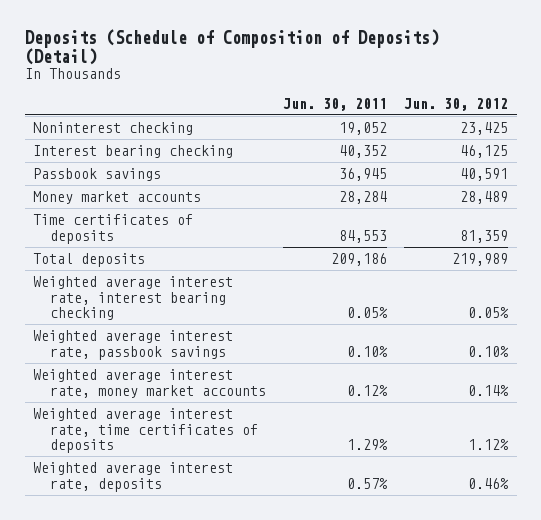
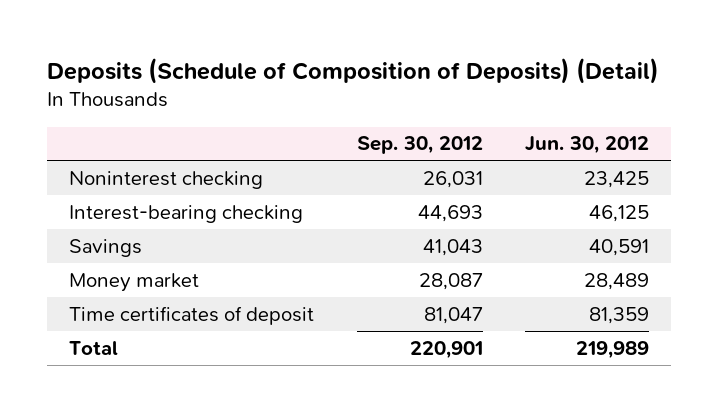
- | Jun. 30, 2011 | Jun. 30, 2012
+ | Sep. 30, 2012 | Jun. 30, 2012
- Interest bearing checking | 40,352 | 46,125
- Passbook savings | 36,945 | 40,591
- Money market accounts | 28,284 | 28,489
- Time certificates of deposits | 84,553 | 81,359
- Total deposits | 209,186 | 219,989
- Weighted average interest rate, interest bearing checking | 0.05% | 0.05%
- Weighted average interest rate, passbook savings | 0.10% | 0.10%
- Weighted average interest rate, money market accounts | 0.12% | 0.14%
- Weighted average interest rate, time certificates of deposits | 1.29% | 1.12%
- Weighted average interest rate, deposits | 0.57% | 0.46%
+ Interest-bearing checking | 44,693 | 46,125
+ Savings | 41,043 | 40,591
+ Money market | 28,087 | 28,489
+ Time certificates of deposit | 81,047 | 81,359
+ Total | 220,901 | 219,989

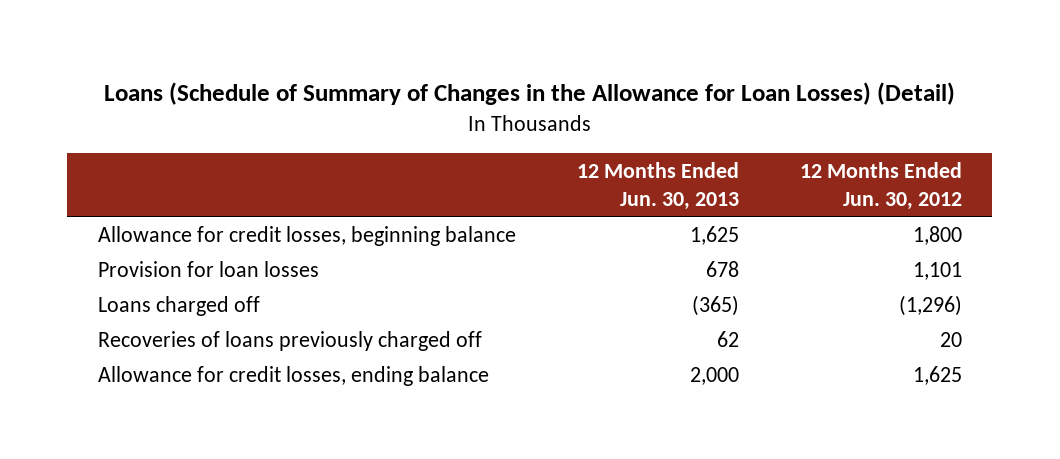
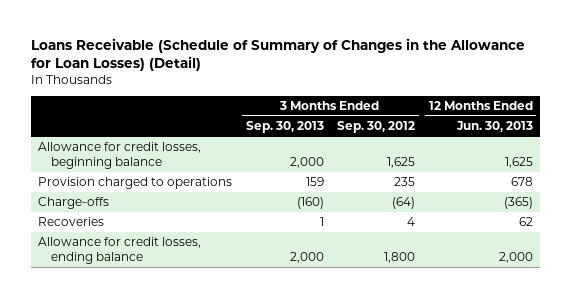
- Loans (Schedule of Summary of Changes in the Allowance for Loan Losses) (Detail)
+ Loans Receivable (Schedule of Summary of Changes in the Allowance for Loan Losses) (Detail)
- | 12 Months Ended Jun. 30, 2013 | 12 Months Ended Jun. 30, 2012
+ | 3 Months Ended Sep. 30, 2013 | 3 Months Ended Sep. 30, 2012 | 12 Months Ended Jun. 30, 2013
- Provision for loan losses | 678 | 1,101
- Loans charged off | (365) | (1,296)
- Recoveries of loans previously charged off | 62 | 20
+ Provision charged to operations | 159 | 235 | 678
+ Charge-offs | (160) | (64) | (365)
+ Recoveries | 1 | 4 | 62

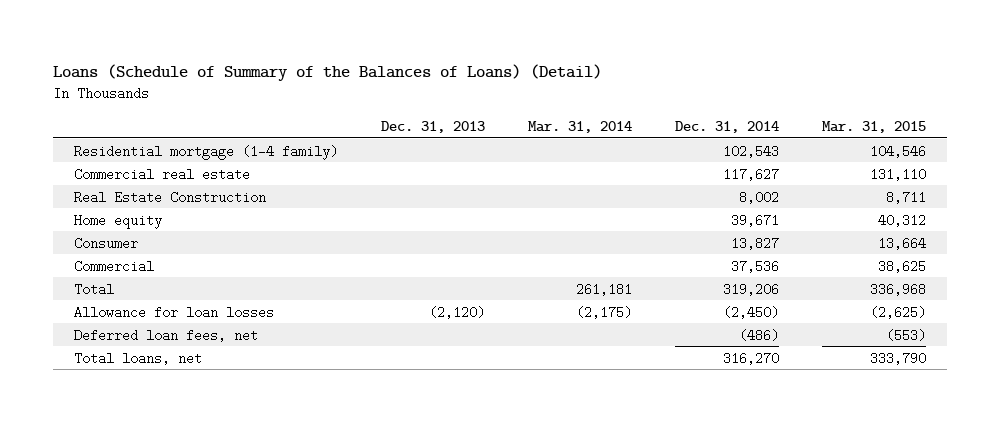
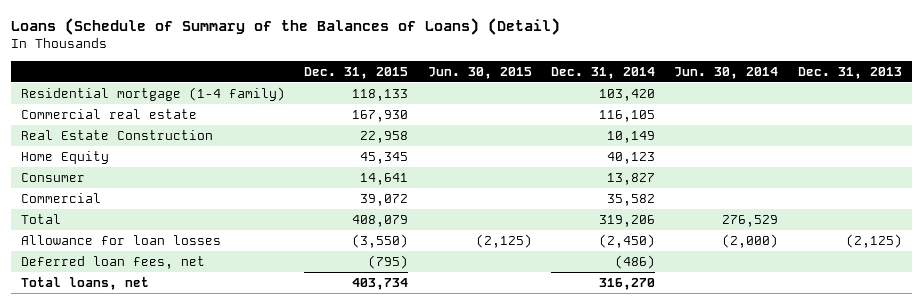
- | Dec. 31, 2013 | Mar. 31, 2014 | Dec. 31, 2014 | Mar. 31, 2015
+ | Dec. 31, 2015 | Jun. 30, 2015 | Dec. 31, 2014 | Jun. 30, 2014 | Dec. 31, 2013
- Residential mortgage (1-4 family) | | | 102,543 | 104,546
- Commercial real estate | | | 117,627 | 131,110
- Real Estate Construction | | | 8,002 | 8,711
- Home equity | | | 39,671 | 40,312
+ Residential mortgage (1-4 family) | 118,133 | | 103,420 | |
+ Commercial real estate | 167,930 | | 116,105 | |
+ Real Estate Construction | 22,958 | | 10,149 | |
+ Home Equity | 45,345 | | 40,123 | |
- Commercial | | | 37,536 | 38,625
+ Commercial | 39,072 | | 35,582 | |
- Allowance for loan losses | (2,120) | (2,175) | (2,450) | (2,625)
+ Allowance for loan losses | (3,550) | (2,125) | (2,450) | (2,000) | (2,125)

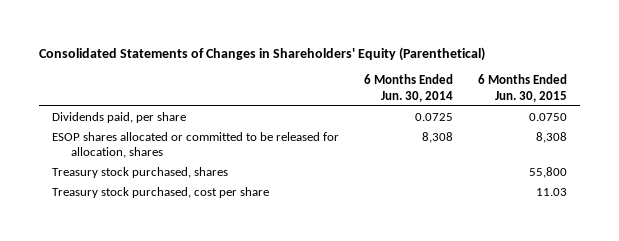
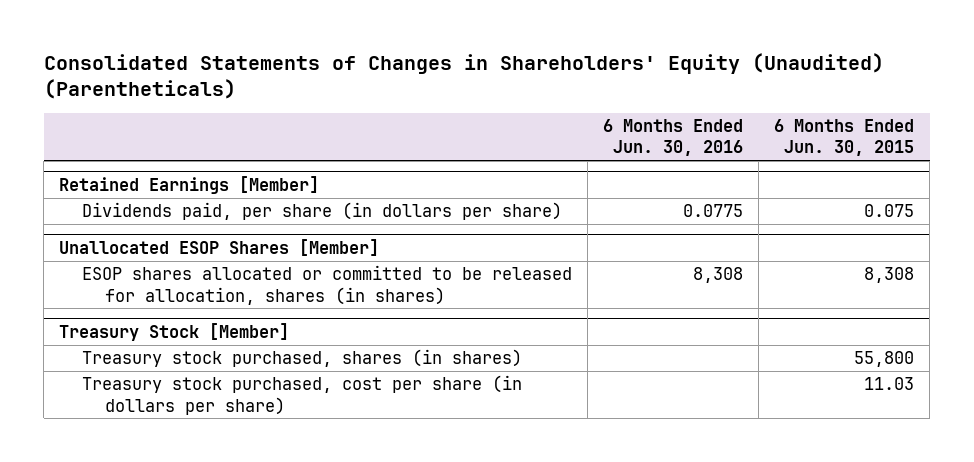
- Consolidated Statements of Changes in Shareholders' Equity (Parenthetical)
+ Consolidated Statements of Changes in Shareholders' Equity (Unaudited) (Parentheticals)
- | 6 Months Ended Jun. 30, 2014 | 6 Months Ended Jun. 30, 2015
+ | 6 Months Ended Jun. 30, 2016 | 6 Months Ended Jun. 30, 2015
- Dividends paid, per share | 0.0725 | 0.0750
- ESOP shares allocated or committed to be released for allocation, shares | 8,308 | 8,308
- Treasury stock purchased, shares | | 55,800
- Treasury stock purchased, cost per share | | 11.03
+ Retained Earnings [Member]
+ Dividends paid, per share (in dollars per share) | 0.0775 | 0.075
+ Unallocated ESOP Shares [Member]
+ ESOP shares allocated or committed to be released for allocation, shares (in shares) | 8,308 | 8,308
+ Treasury Stock [Member]
+ Treasury stock purchased, shares (in shares) | | 55,800
+ Treasury stock purchased, cost per share (in dollars per share) | | 11.03

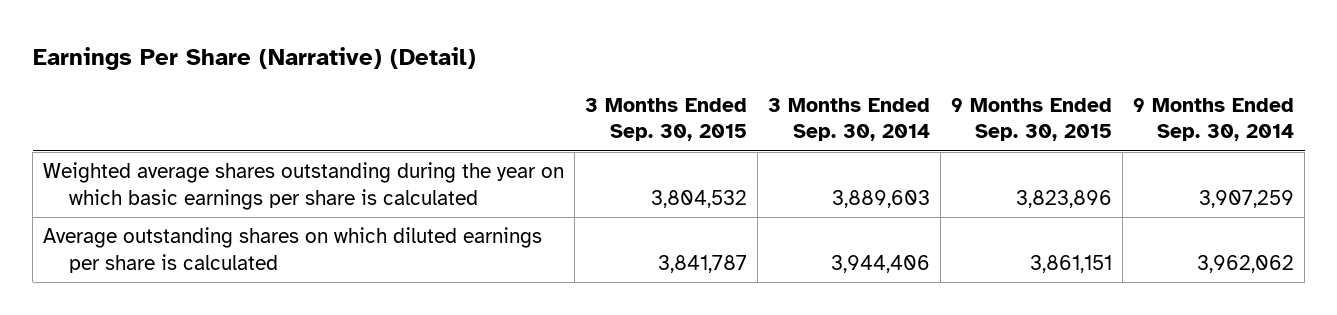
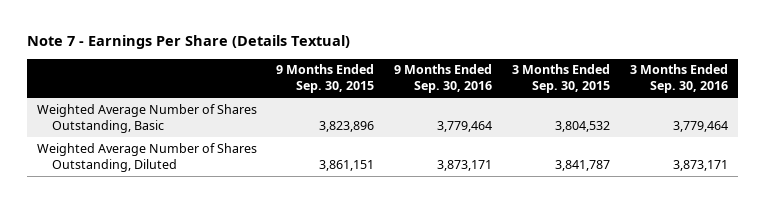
- Earnings Per Share (Narrative) (Detail)
+ Note 7 - Earnings Per Share (Details Textual)
- | 3 Months Ended Sep. 30, 2015 | 3 Months Ended Sep. 30, 2014 | 9 Months Ended Sep. 30, 2015 | 9 Months Ended Sep. 30, 2014
+ | 9 Months Ended Sep. 30, 2015 | 9 Months Ended Sep. 30, 2016 | 3 Months Ended Sep. 30, 2015 | 3 Months Ended Sep. 30, 2016
- Weighted average shares outstanding during the year on which basic earnings per share is calculated | 3,804,532 | 3,889,603 | 3,823,896 | 3,907,259
- Average outstanding shares on which diluted earnings per share is calculated | 3,841,787 | 3,944,406 | 3,861,151 | 3,962,062
+ Weighted Average Number of Shares Outstanding, Basic | 3,823,896 | 3,779,464 | 3,804,532 | 3,779,464
+ Weighted Average Number of Shares Outstanding, Diluted | 3,861,151 | 3,873,171 | 3,841,787 | 3,873,171

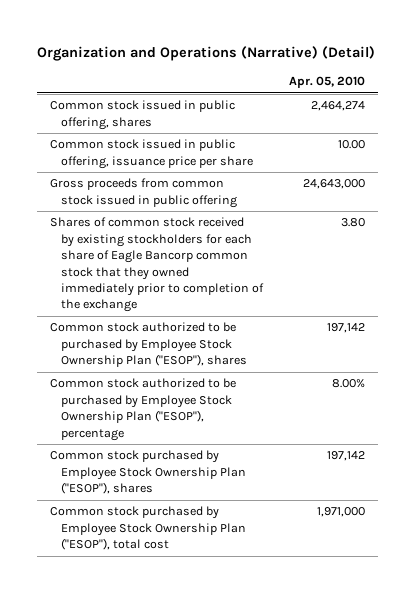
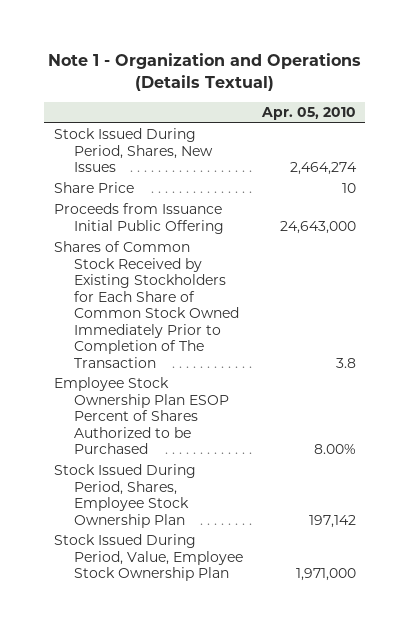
- Organization and Operations (Narrative) (Detail)
+ Note 1 - Organization and Operations (Details Textual)
- Common stock issued in public offering, shares | 2,464,274
- Common stock issued in public offering, issuance price per share | 10.00
- Gross proceeds from common stock issued in public offering | 24,643,000
- Shares of common stock received by existing stockholders for each share of Eagle Bancorp common stock that they owned immediately prior to completion of the exchange | 3.80
- Common stock authorized to be purchased by Employee Stock Ownership Plan ("ESOP"), shares | 197,142
- Common stock authorized to be purchased by Employee Stock Ownership Plan ("ESOP"), percentage | 8.00%
- Common stock purchased by Employee Stock Ownership Plan ("ESOP"), shares | 197,142
- Common stock purchased by Employee Stock Ownership Plan ("ESOP"), total cost | 1,971,000
+ Stock Issued During Period, Shares, New Issues | 2,464,274
+ Share Price | 10
+ Proceeds from Issuance Initial Public Offering | 24,643,000
+ Shares of Common Stock Received by Existing Stockholders for Each Share of Common Stock Owned Immediately Prior to Completion of The Transaction | 3.8
+ Employee Stock Ownership Plan ESOP Percent of Shares Authorized to be Purchased | 8.00%
+ Stock Issued During Period, Shares, Employee Stock Ownership Plan | 197,142
+ Stock Issued During Period, Value, Employee Stock Ownership Plan | 1,971,000

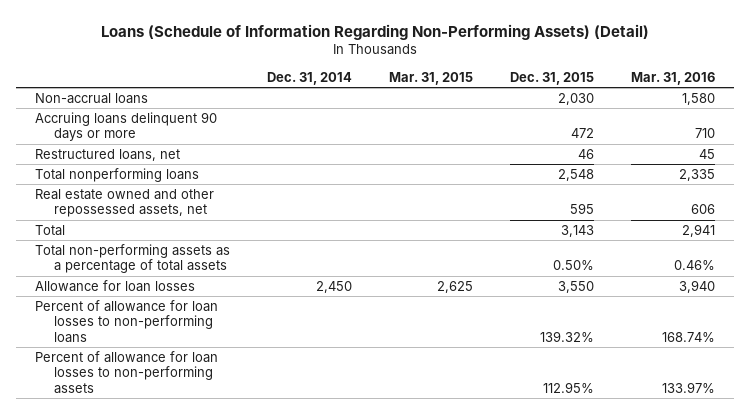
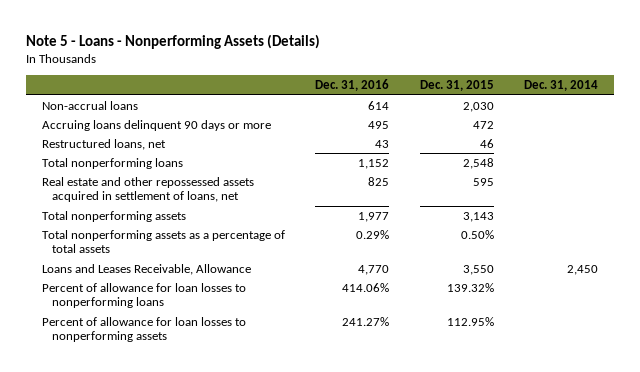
- Loans (Schedule of Information Regarding Non-Performing Assets) (Detail)
+ Note 5 - Loans - Nonperforming Assets (Details)
- | Dec. 31, 2014 | Mar. 31, 2015 | Dec. 31, 2015 | Mar. 31, 2016
+ | Dec. 31, 2016 | Dec. 31, 2015 | Dec. 31, 2014
- Real estate owned and other repossessed assets, net | | | 595 | 606
- Total | | | 3,143 | 2,941
- Total non-performing assets as a percentage of total assets | | | 0.50% | 0.46%
- Allowance for loan losses | 2,450 | 2,625 | 3,550 | 3,940
- Percent of allowance for loan losses to non-performing loans | | | 139.32% | 168.74%
- Percent of allowance for loan losses to non-performing assets | | | 112.95% | 133.97%
+ Real estate and other repossessed assets acquired in settlement of loans, net | 825 | 595 |
+ Total nonperforming assets | 1,977 | 3,143 |
+ Total nonperforming assets as a percentage of total assets | 0.29% | 0.50% |
+ Loans and Leases Receivable, Allowance | 4,770 | 3,550 | 2,450
+ Percent of allowance for loan losses to nonperforming loans | 414.06% | 139.32% |
+ Percent of allowance for loan losses to nonperforming assets | 241.27% | 112.95% |

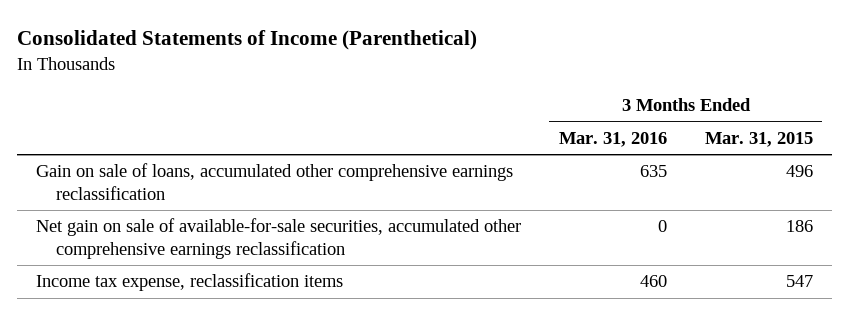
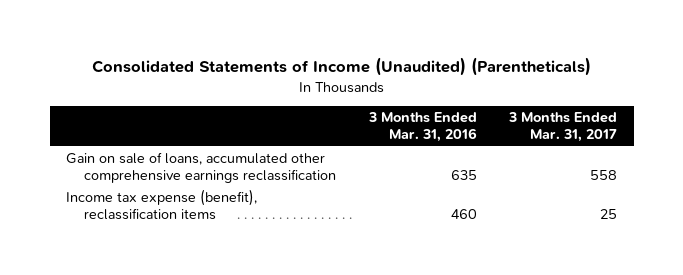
- Consolidated Statements of Income (Parenthetical)
+ Consolidated Statements of Income (Unaudited) (Parentheticals)
- | 3 Months Ended Mar. 31, 2016 | 3 Months Ended Mar. 31, 2015
+ | 3 Months Ended Mar. 31, 2016 | 3 Months Ended Mar. 31, 2017
- Net gain on sale of available-for-sale securities, accumulated other comprehensive earnings reclassification | 0 | 186
- Income tax expense, reclassification items | 460 | 547
+ Income tax expense (benefit), reclassification items | 460 | 25

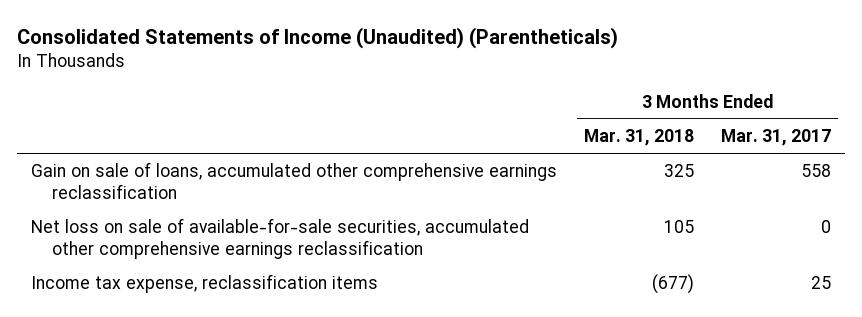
- | 3 Months Ended Mar. 31, 2016 | 3 Months Ended Mar. 31, 2017
+ | 3 Months Ended Mar. 31, 2018 | 3 Months Ended Mar. 31, 2017
- Income tax expense (benefit), reclassification items | 460 | 25
+ Net loss on sale of available-for-sale securities, accumulated other comprehensive earnings reclassification | 105 | 0
+ Income tax expense, reclassification items | (677) | 25

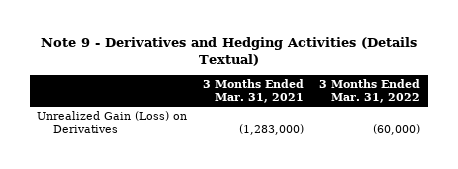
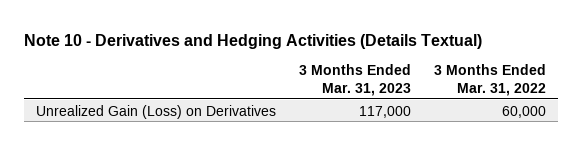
- Note 9 - Derivatives and Hedging Activities (Details Textual)
+ Note 10 - Derivatives and Hedging Activities (Details Textual)
- | 3 Months Ended Mar. 31, 2021 | 3 Months Ended Mar. 31, 2022
+ | 3 Months Ended Mar. 31, 2023 | 3 Months Ended Mar. 31, 2022
- Unrealized Gain (Loss) on Derivatives | (1,283,000) | (60,000)
+ Unrealized Gain (Loss) on Derivatives | 117,000 | 60,000

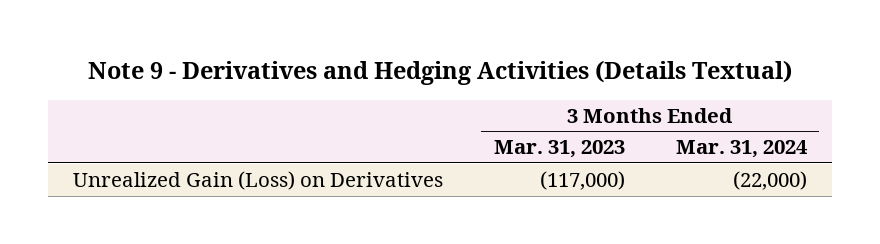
- Note 10 - Derivatives and Hedging Activities (Details Textual)
+ Note 9 - Derivatives and Hedging Activities (Details Textual)
- | 3 Months Ended Mar. 31, 2023 | 3 Months Ended Mar. 31, 2022
+ | 3 Months Ended Mar. 31, 2023 | 3 Months Ended Mar. 31, 2024
- Unrealized Gain (Loss) on Derivatives | 117,000 | 60,000
+ Unrealized Gain (Loss) on Derivatives | (117,000) | (22,000)

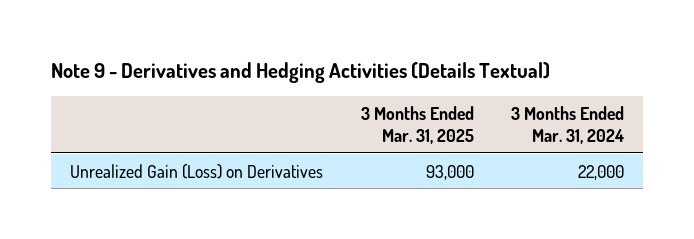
- | 3 Months Ended Mar. 31, 2023 | 3 Months Ended Mar. 31, 2024
+ | 3 Months Ended Mar. 31, 2025 | 3 Months Ended Mar. 31, 2024
- Unrealized Gain (Loss) on Derivatives | (117,000) | (22,000)
+ Unrealized Gain (Loss) on Derivatives | 93,000 | 22,000

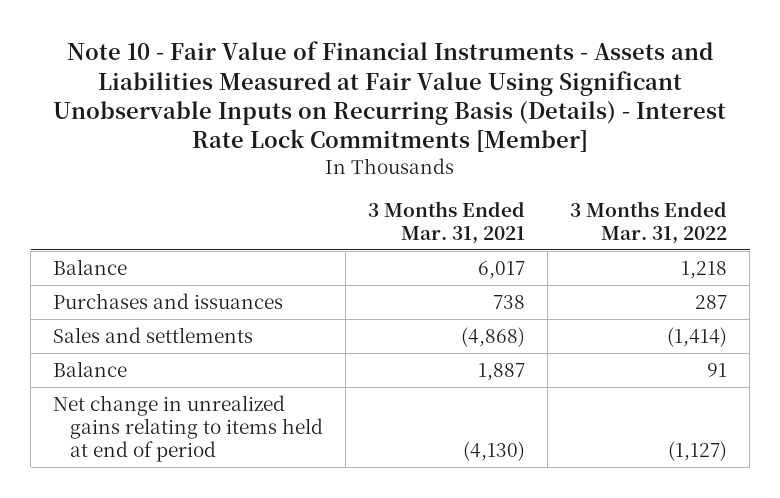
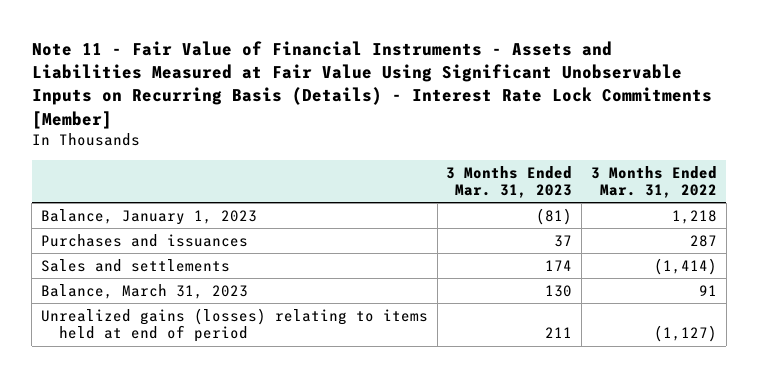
- Note 10 - Fair Value of Financial Instruments - Assets and Liabilities Measured at Fair Value Using Significant Unobservable Inputs on Recurring Basis (Details) - Interest Rate Lock Commitments [Member]
+ Note 11 - Fair Value of Financial Instruments - Assets and Liabilities Measured at Fair Value Using Significant Unobservable Inputs on Recurring Basis (Details) - Interest Rate Lock Commitments [Member]
- | 3 Months Ended Mar. 31, 2021 | 3 Months Ended Mar. 31, 2022
+ | 3 Months Ended Mar. 31, 2023 | 3 Months Ended Mar. 31, 2022
- Balance | 6,017 | 1,218
+ Balance, January 1, 2023 | (81) | 1,218
- Balance | 1,887 | 91
- Net change in unrealized gains relating to items held at end of period | (4,130) | (1,127)
+ Balance, March 31, 2023 | 130 | 91
+ Unrealized gains (losses) relating to items held at end of period | 211 | (1,127)

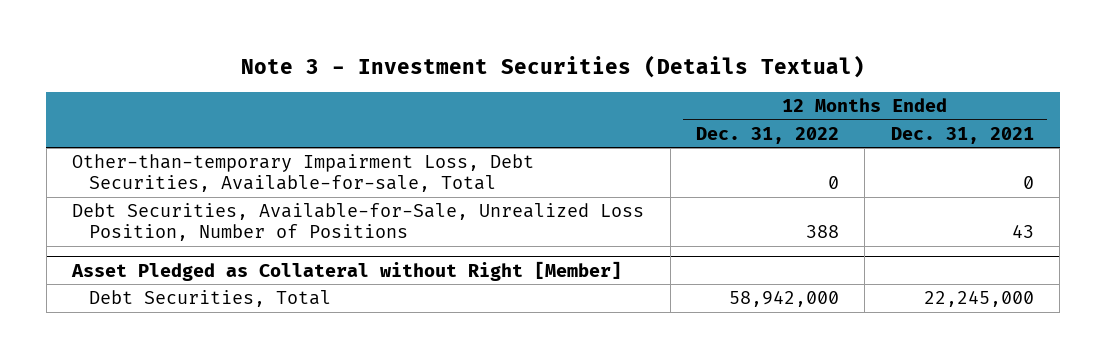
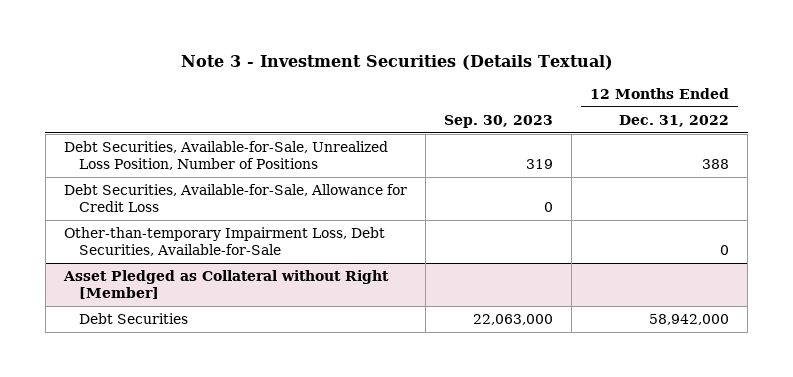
- | 12 Months Ended Dec. 31, 2022 | 12 Months Ended Dec. 31, 2021
+ | Sep. 30, 2023 | 12 Months Ended Dec. 31, 2022
- Other-than-temporary Impairment Loss, Debt Securities, Available-for-sale, Total | 0 | 0
+ Debt Securities, Available-for-Sale, Allowance for Credit Loss | 0 |
+ Other-than-temporary Impairment Loss, Debt Securities, Available-for-Sale | | 0
@ Asset Pledged as Collateral without Right [Member]
- Debt Securities, Total | 58,942,000 | 22,245,000
+ Debt Securities | 22,063,000 | 58,942,000

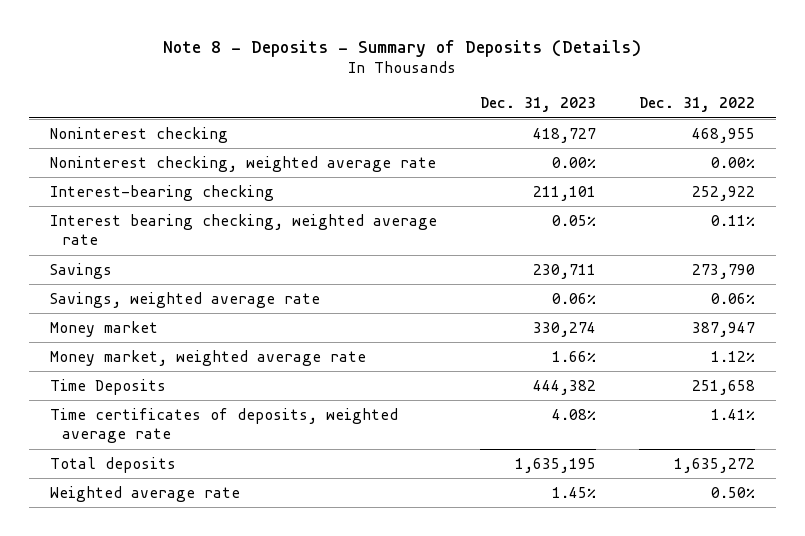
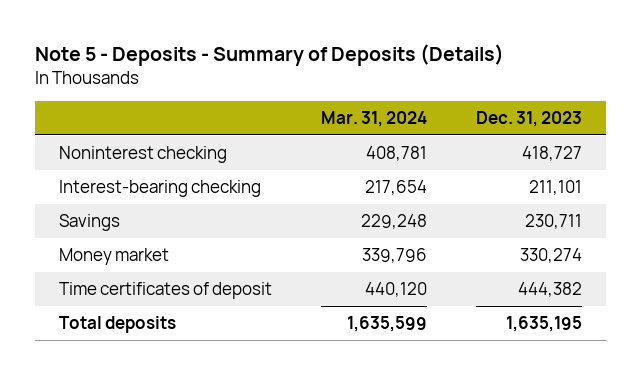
- Note 8 - Deposits - Summary of Deposits (Details)
+ Note 5 - Deposits - Summary of Deposits (Details)
- | Dec. 31, 2023 | Dec. 31, 2022
+ | Mar. 31, 2024 | Dec. 31, 2023
- Noninterest checking, weighted average rate | 0.00% | 0.00%
- Interest bearing checking, weighted average rate | 0.05% | 0.11%
- Savings, weighted average rate | 0.06% | 0.06%
- Money market, weighted average rate | 1.66% | 1.12%
- Time Deposits | 444,382 | 251,658
- Time certificates of deposits, weighted average rate | 4.08% | 1.41%
+ Time certificates of deposit | 440,120 | 444,382
- Weighted average rate | 1.45% | 0.50%

